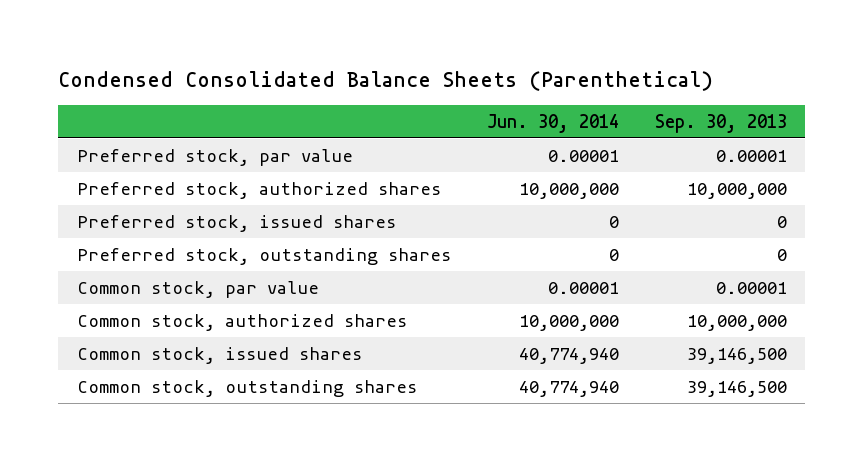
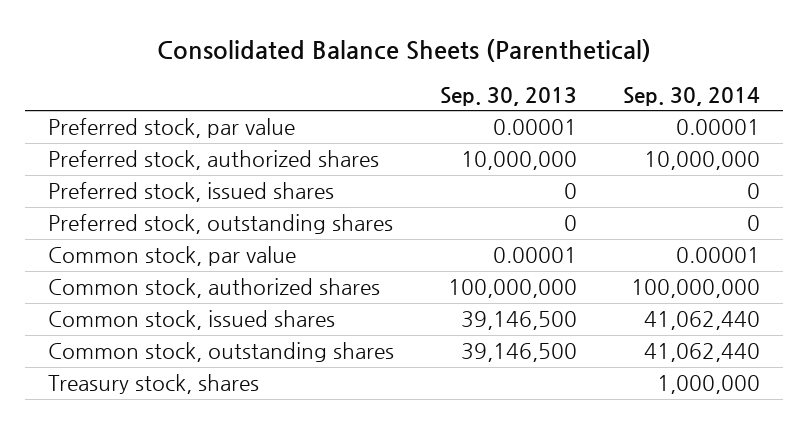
- Condensed Consolidated Balance Sheets (Parenthetical)
+ Consolidated Balance Sheets (Parenthetical)
- | Jun. 30, 2014 | Sep. 30, 2013
+ | Sep. 30, 2013 | Sep. 30, 2014
- Common stock, authorized shares | 10,000,000 | 10,000,000
+ Common stock, authorized shares | 100,000,000 | 100,000,000
+ Treasury stock, shares | | 1,000,000

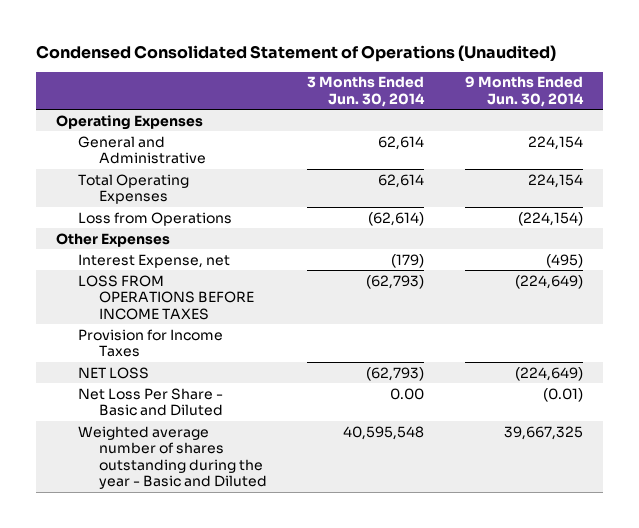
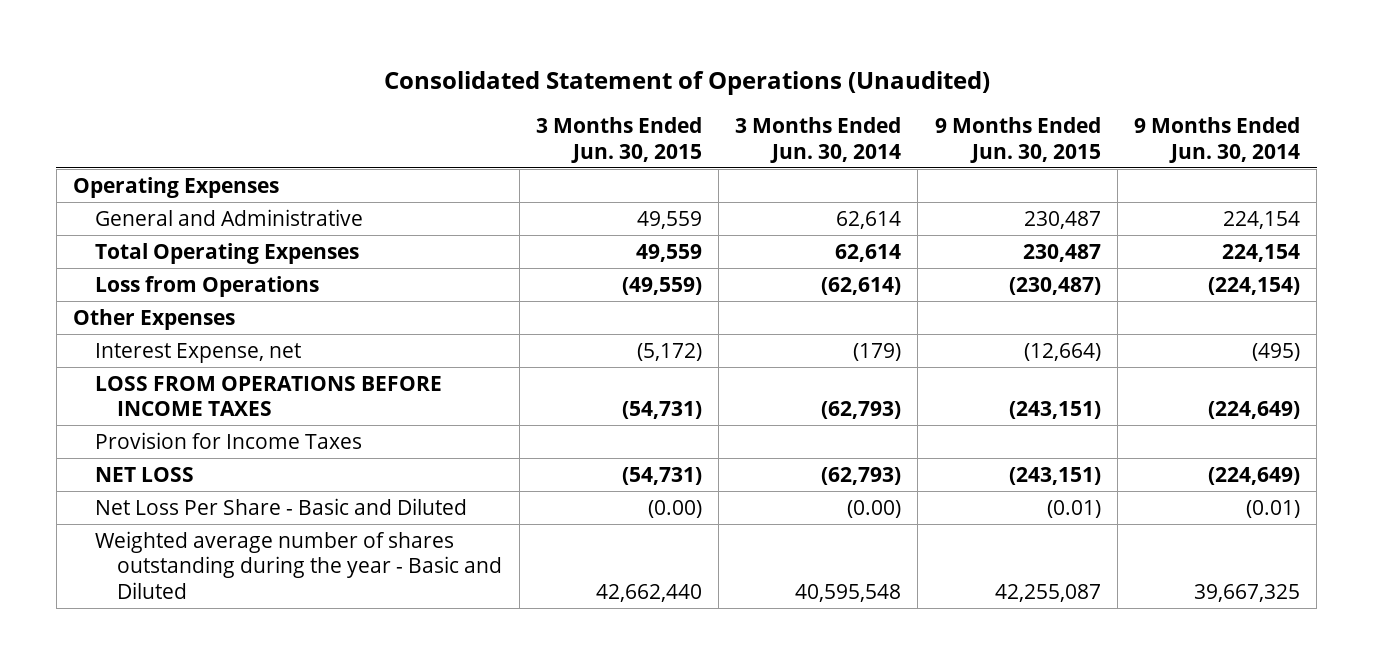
- Condensed Consolidated Statement of Operations (Unaudited)
+ Consolidated Statement of Operations (Unaudited)
- | 3 Months Ended Jun. 30, 2014 | 9 Months Ended Jun. 30, 2014
+ | 3 Months Ended Jun. 30, 2015 | 3 Months Ended Jun. 30, 2014 | 9 Months Ended Jun. 30, 2015 | 9 Months Ended Jun. 30, 2014
- Net Loss Per Share - Basic and Diluted | 0.00 | (0.01)
+ Net Loss Per Share - Basic and Diluted | (0.00) | (0.00) | (0.01) | (0.01)

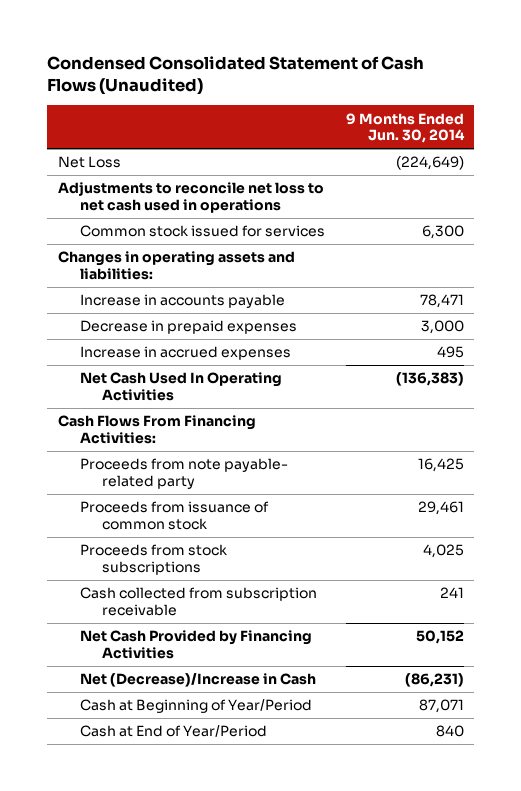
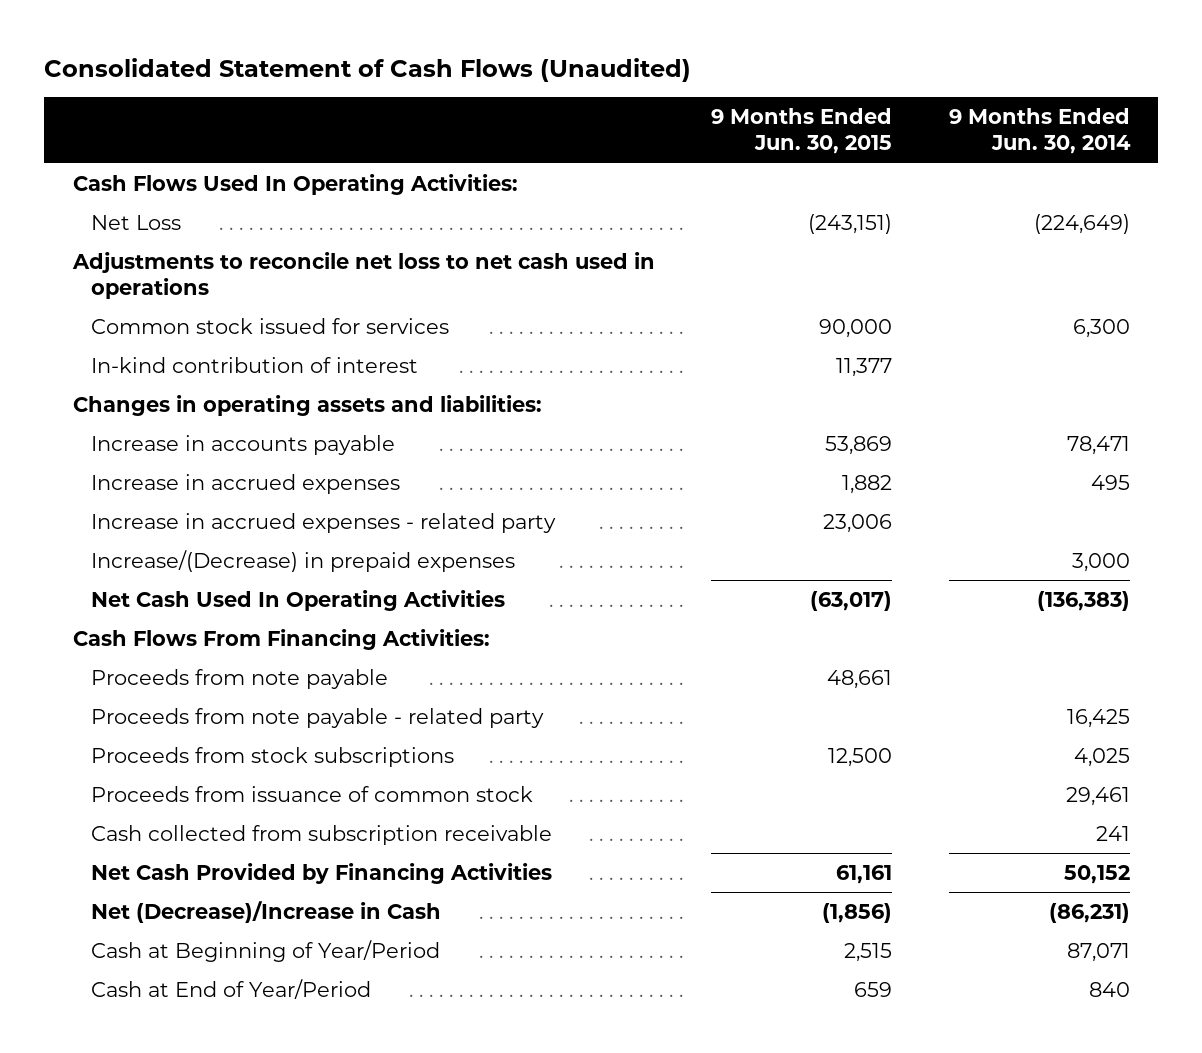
- Condensed Consolidated Statement of Cash Flows (Unaudited)
+ Consolidated Statement of Cash Flows (Unaudited)
- | 9 Months Ended Jun. 30, 2014
+ | 9 Months Ended Jun. 30, 2015 | 9 Months Ended Jun. 30, 2014
+ Cash Flows Used In Operating Activities:
+ In-kind contribution of interest | 11,377 |
- Decrease in prepaid expenses | 3,000
+ Increase in accrued expenses - related party | 23,006 |
+ Increase/(Decrease) in prepaid expenses | | 3,000
- Proceeds from note payable- related party | 16,425
+ Proceeds from note payable | 48,661 |
+ Proceeds from note payable - related party | | 16,425
moved down: Proceeds from issuance of common stock | | 29,461

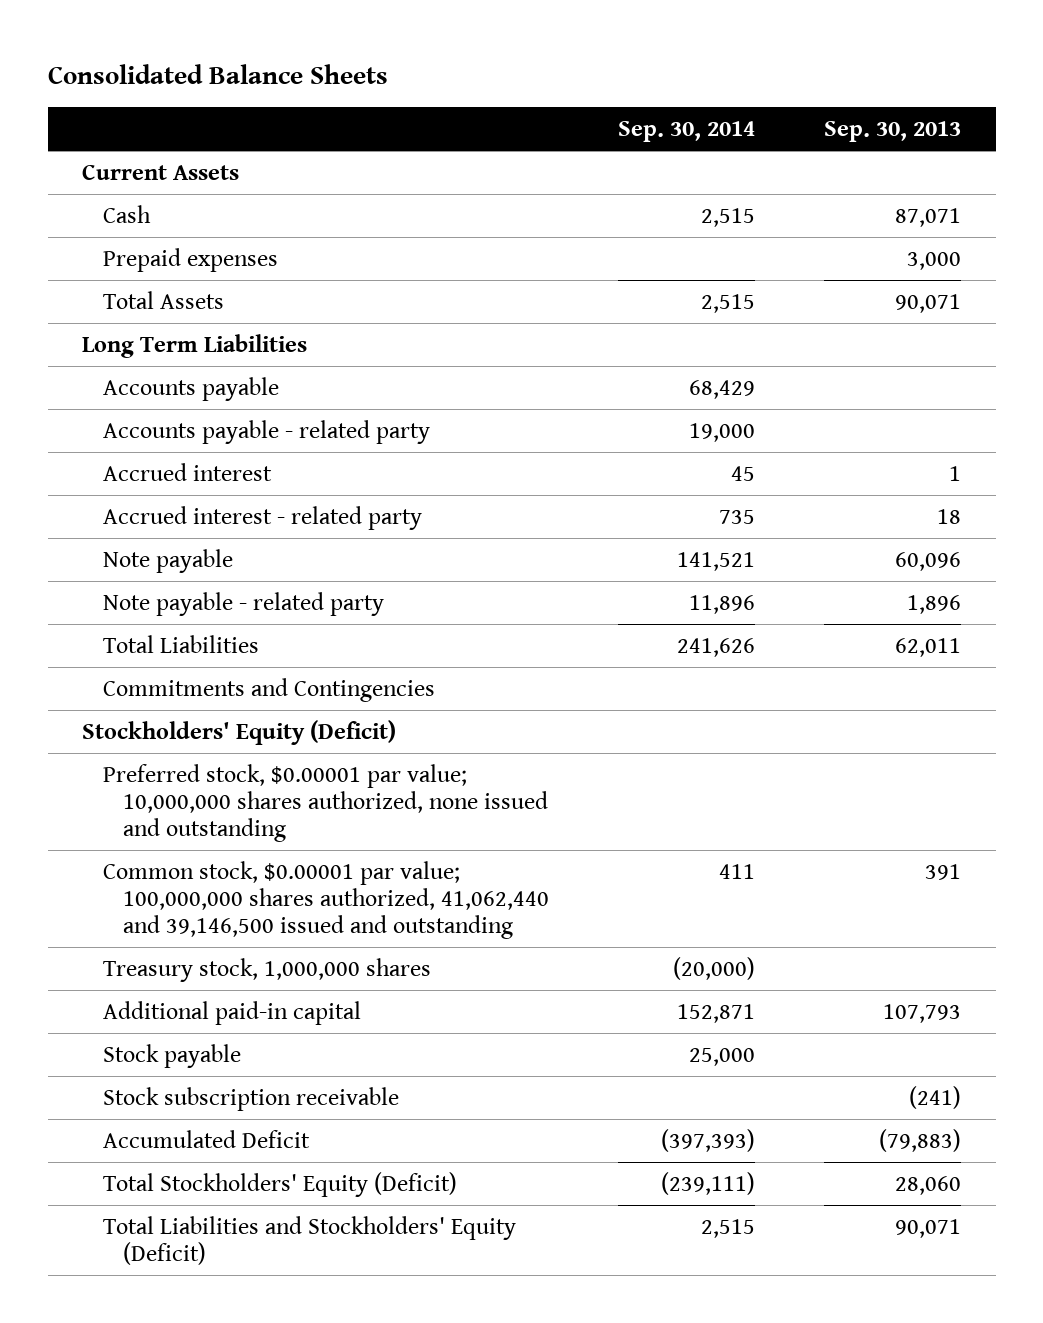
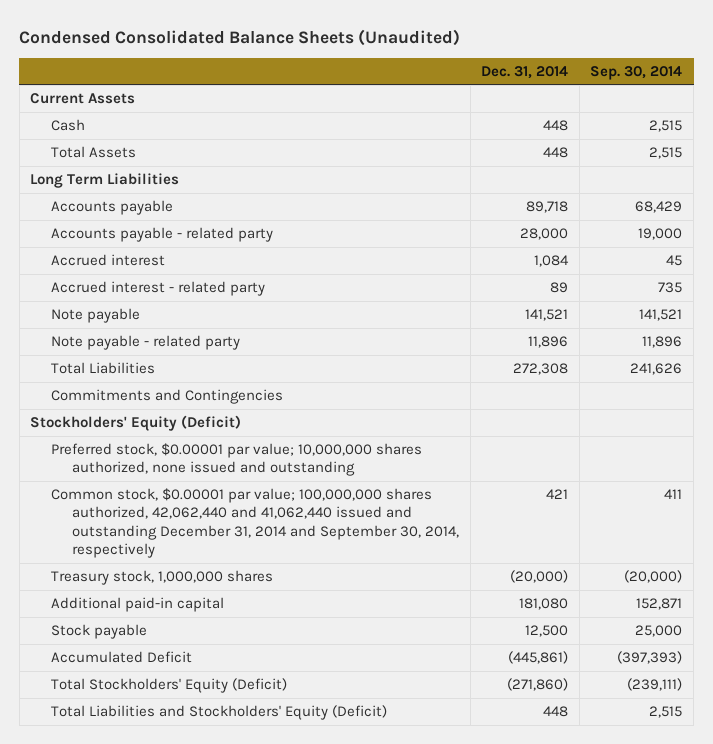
- Consolidated Balance Sheets
+ Condensed Consolidated Balance Sheets (Unaudited)
- | Sep. 30, 2014 | Sep. 30, 2013
+ | Dec. 31, 2014 | Sep. 30, 2014
- Prepaid expenses | | 3,000
- Common stock, $0.00001 par value; 100,000,000 shares authorized, 41,062,440 and 39,146,500 issued and outstanding | 411 | 391
+ Common stock, $0.00001 par value; 100,000,000 shares authorized, 42,062,440 and 41,062,440 issued and outstanding December 31, 2014 and September 30, 2014, respectively | 421 | 411
- Stock subscription receivable | | (241)

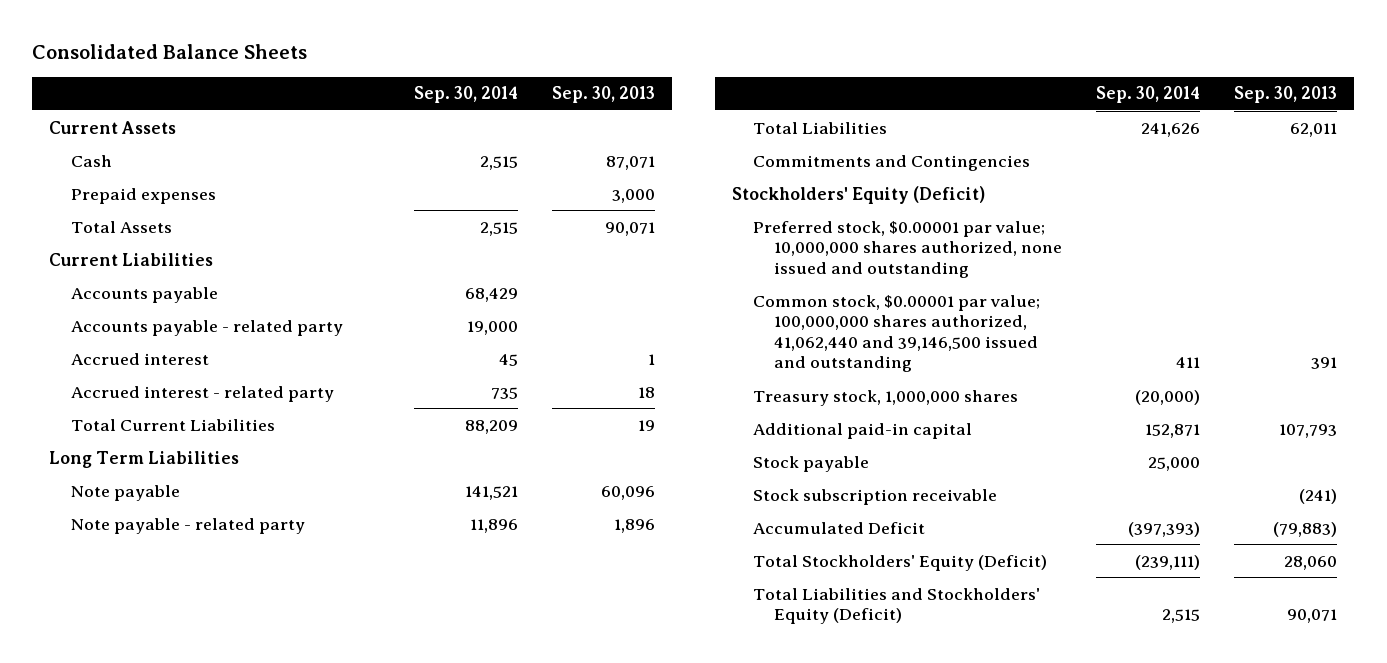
- Condensed Consolidated Balance Sheets (Unaudited)
+ Consolidated Balance Sheets
- | Dec. 31, 2014 | Sep. 30, 2014
+ | Sep. 30, 2014 | Sep. 30, 2013
+ Prepaid expenses | | 3,000
+ Current Liabilities
+ Total Current Liabilities | 88,209 | 19
moved down: Long Term Liabilities
- Common stock, $0.00001 par value; 100,000,000 shares authorized, 42,062,440 and 41,062,440 issued and outstanding December 31, 2014 and September 30, 2014, respectively | 421 | 411
+ Common stock, $0.00001 par value; 100,000,000 shares authorized, 41,062,440 and 39,146,500 issued and outstanding | 411 | 391
+ Stock subscription receivable | | (241)

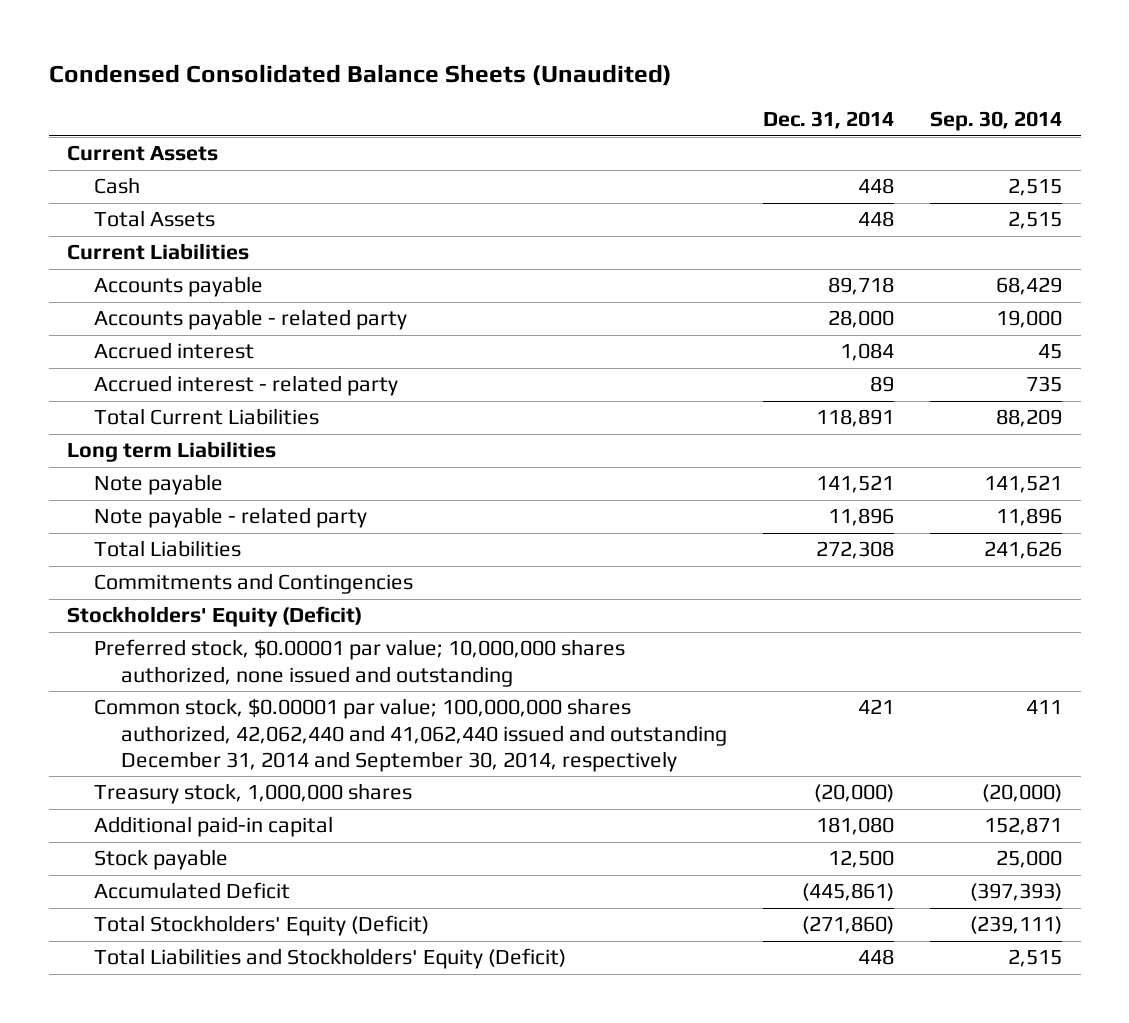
- Consolidated Balance Sheets
+ Condensed Consolidated Balance Sheets (Unaudited)
- | Sep. 30, 2014 | Sep. 30, 2013
+ | Dec. 31, 2014 | Sep. 30, 2014
- Prepaid expenses | | 3,000
- Long Term Liabilities
+ Long term Liabilities
- Common stock, $0.00001 par value; 100,000,000 shares authorized, 41,062,440 and 39,146,500 issued and outstanding | 411 | 391
+ Common stock, $0.00001 par value; 100,000,000 shares authorized, 42,062,440 and 41,062,440 issued and outstanding December 31, 2014 and September 30, 2014, respectively | 421 | 411
- Stock subscription receivable | | (241)

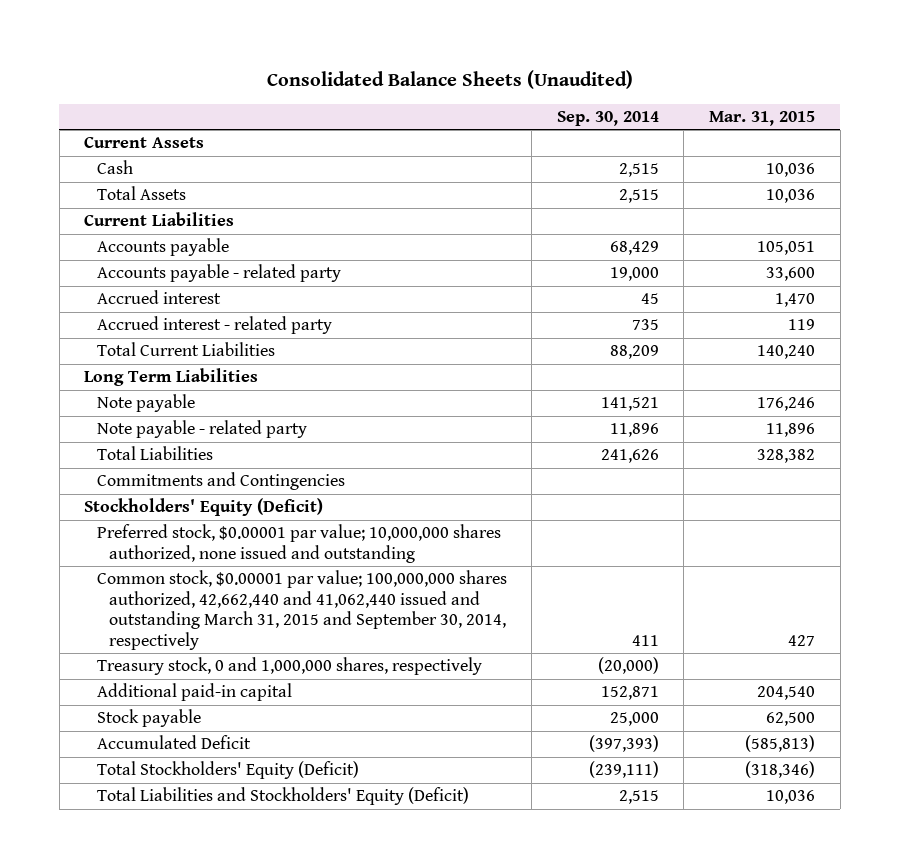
- Condensed Consolidated Balance Sheets (Unaudited)
+ Consolidated Balance Sheets (Unaudited)
- | Dec. 31, 2014 | Sep. 30, 2014
+ | Sep. 30, 2014 | Mar. 31, 2015
- Long term Liabilities
+ Long Term Liabilities
- Common stock, $0.00001 par value; 100,000,000 shares authorized, 42,062,440 and 41,062,440 issued and outstanding December 31, 2014 and September 30, 2014, respectively | 421 | 411
- Treasury stock, 1,000,000 shares | (20,000) | (20,000)
+ Common stock, $0.00001 par value; 100,000,000 shares authorized, 42,662,440 and 41,062,440 issued and outstanding March 31, 2015 and September 30, 2014, respectively | 411 | 427
+ Treasury stock, 0 and 1,000,000 shares, respectively | (20,000) |

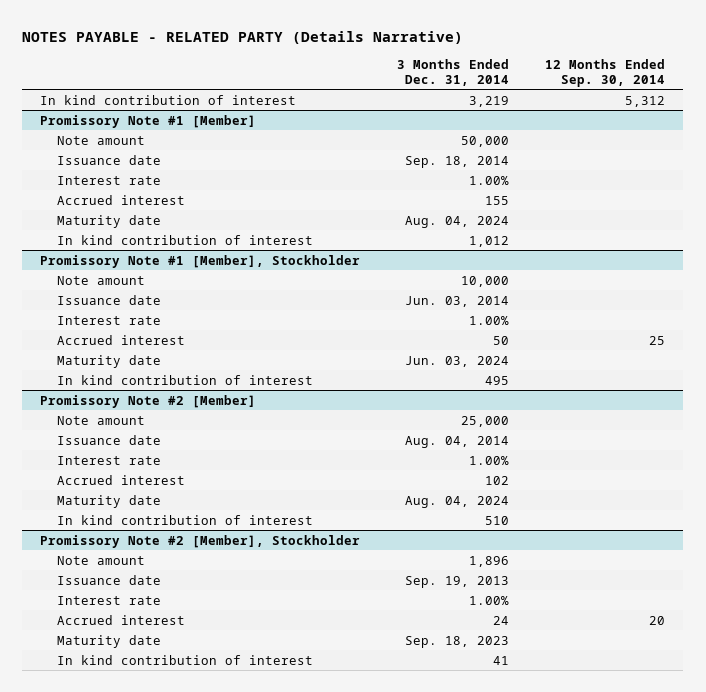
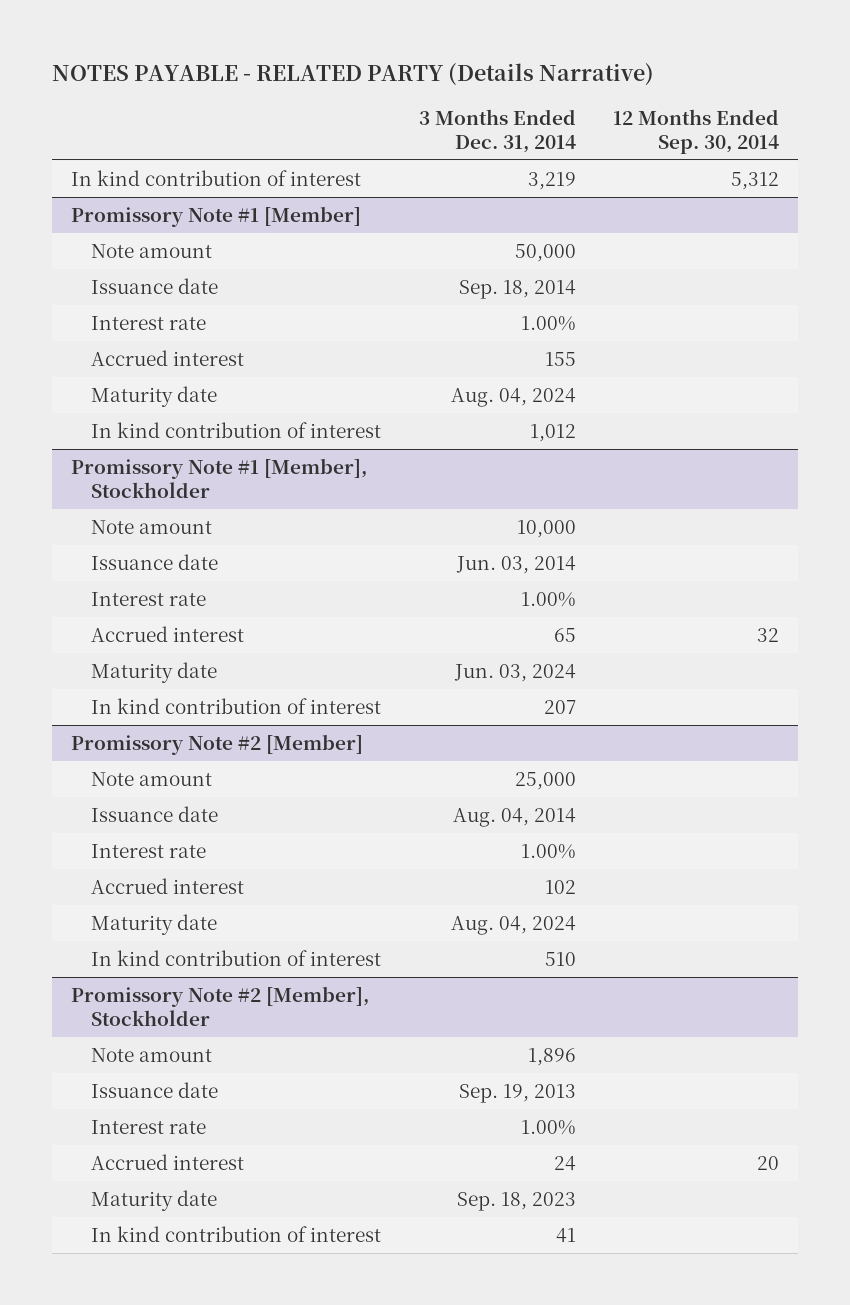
@ Promissory Note #1 [Member], Stockholder
- Accrued interest | 50 | 25
+ Accrued interest | 65 | 32
- In kind contribution of interest | 495 |
+ In kind contribution of interest | 207 |

